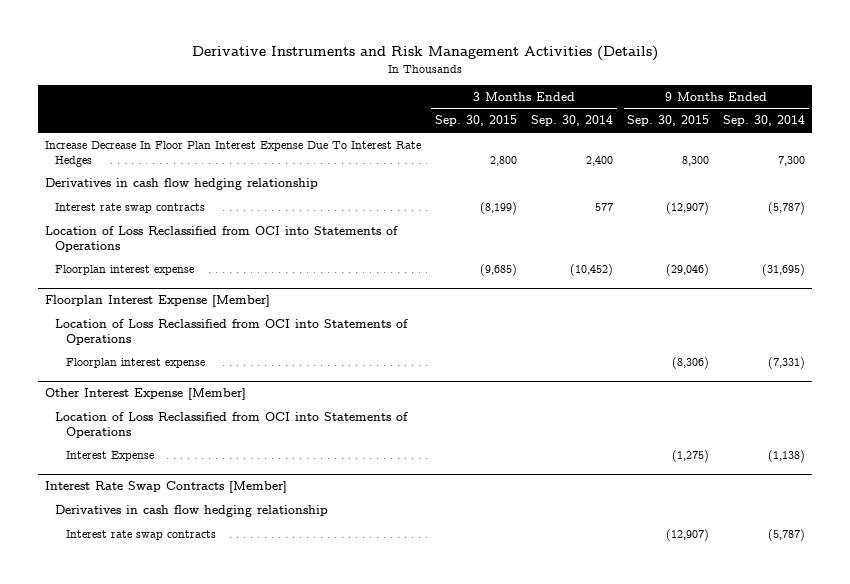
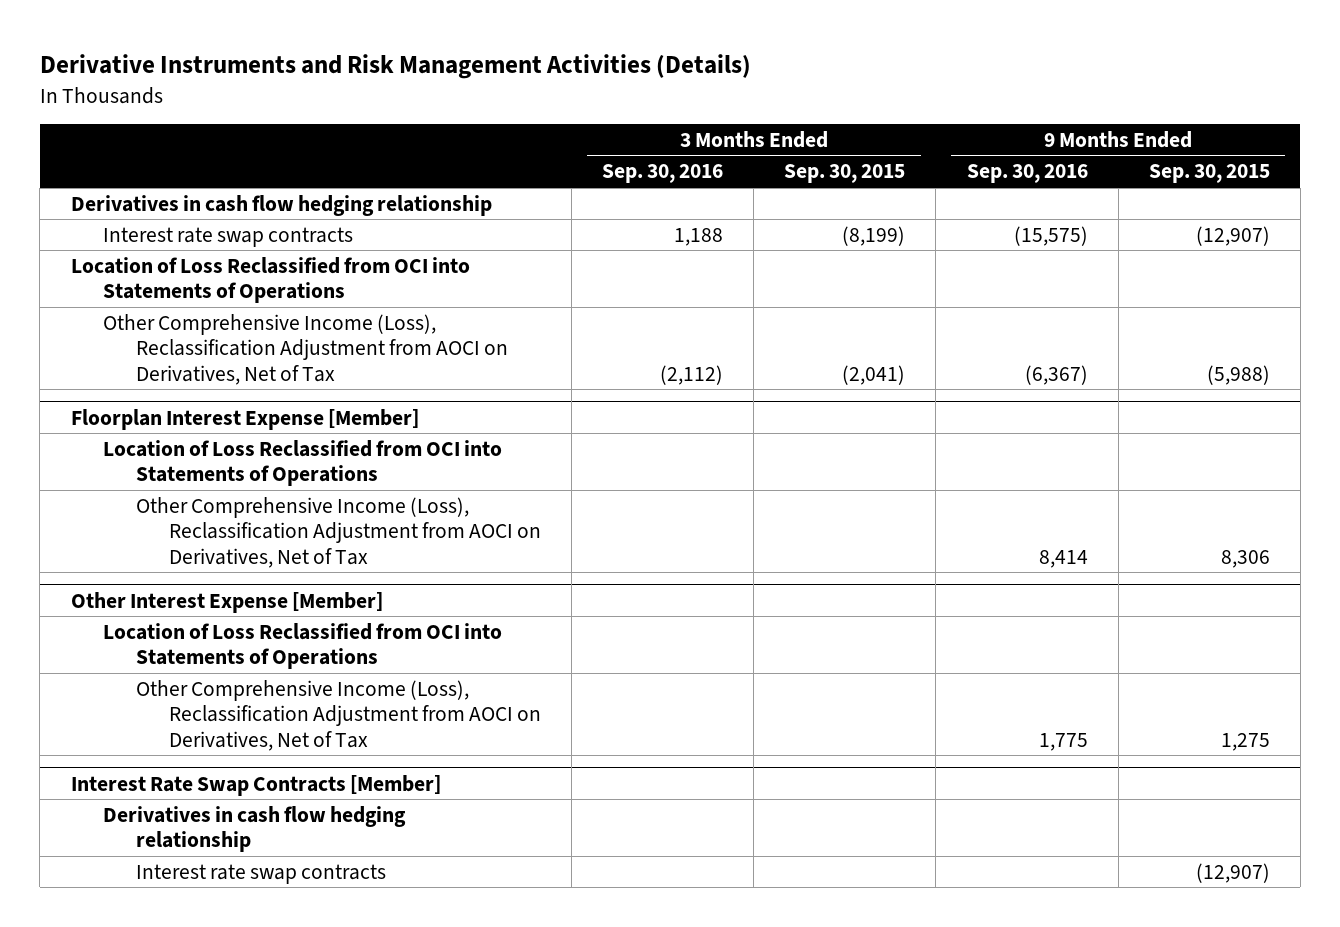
- | 3 Months Ended Sep. 30, 2015 | 3 Months Ended Sep. 30, 2014 | 9 Months Ended Sep. 30, 2015 | 9 Months Ended Sep. 30, 2014
+ | 3 Months Ended Sep. 30, 2016 | 3 Months Ended Sep. 30, 2015 | 9 Months Ended Sep. 30, 2016 | 9 Months Ended Sep. 30, 2015
- Increase Decrease In Floor Plan Interest Expense Due To Interest Rate Hedges | 2,800 | 2,400 | 8,300 | 7,300
- Floorplan interest expense | (9,685) | (10,452) | (29,046) | (31,695)
+ Other Comprehensive Income (Loss), Reclassification Adjustment from AOCI on Derivatives, Net of Tax | (2,112) | (2,041) | (6,367) | (5,988)
@ Floorplan Interest Expense [Member]
- Floorplan interest expense | | | (8,306) | (7,331)
+ Other Comprehensive Income (Loss), Reclassification Adjustment from AOCI on Derivatives, Net of Tax | | | 8,414 | 8,306
@ Other Interest Expense [Member]
- Interest Expense | | | (1,275) | (1,138)
+ Other Comprehensive Income (Loss), Reclassification Adjustment from AOCI on Derivatives, Net of Tax | | | 1,775 | 1,275

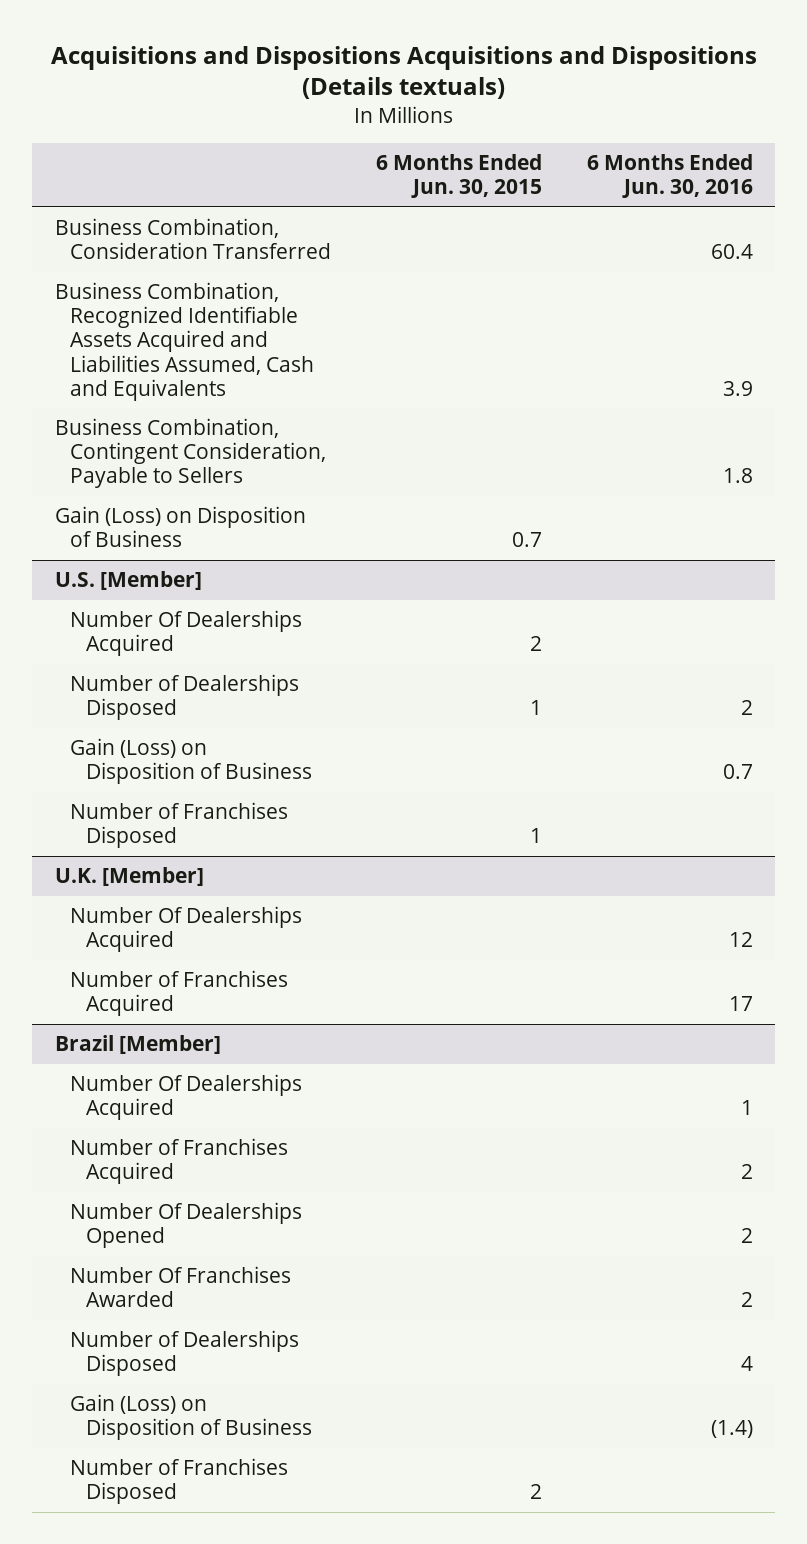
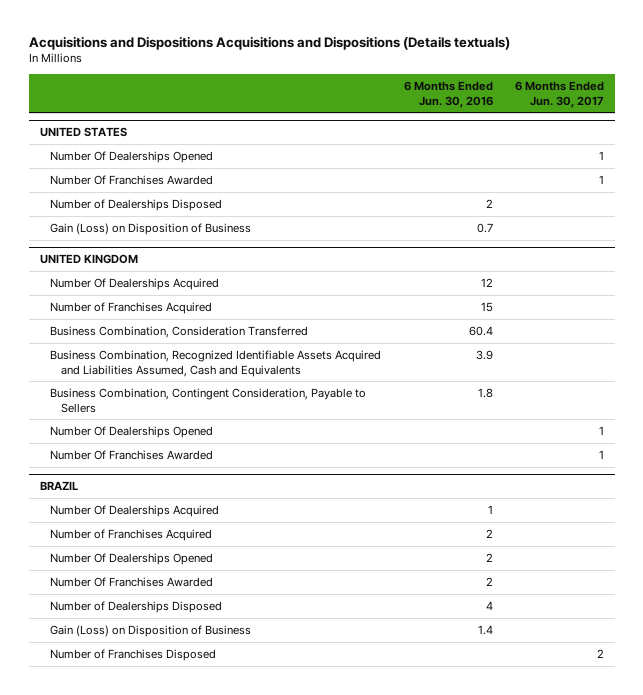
- | 6 Months Ended Jun. 30, 2015 | 6 Months Ended Jun. 30, 2016
+ | 6 Months Ended Jun. 30, 2016 | 6 Months Ended Jun. 30, 2017
- Business Combination, Consideration Transferred | | 60.4
- Business Combination, Recognized Identifiable Assets Acquired and Liabilities Assumed, Cash and Equivalents | | 3.9
- Business Combination, Contingent Consideration, Payable to Sellers | | 1.8
- Gain (Loss) on Disposition of Business | 0.7 |
- U.S. [Member]
- Number Of Dealerships Acquired | 2 |
+ UNITED STATES
+ Number Of Dealerships Opened | | 1
+ Number Of Franchises Awarded | | 1
- Number of Franchises Disposed | 1 |
- U.K. [Member]
+ UNITED KINGDOM
- Number of Franchises Acquired | | 17
- Brazil [Member]
+ Number of Franchises Acquired | 15 |
+ Business Combination, Consideration Transferred | 60.4 |
+ Business Combination, Recognized Identifiable Assets Acquired and Liabilities Assumed, Cash and Equivalents | 3.9 |
+ Business Combination, Contingent Consideration, Payable to Sellers | 1.8 |
+ Number Of Dealerships Opened | | 1
+ Number Of Franchises Awarded | | 1
+ BRAZIL
- Gain (Loss) on Disposition of Business | | (1.4)
+ Gain (Loss) on Disposition of Business | 1.4 |

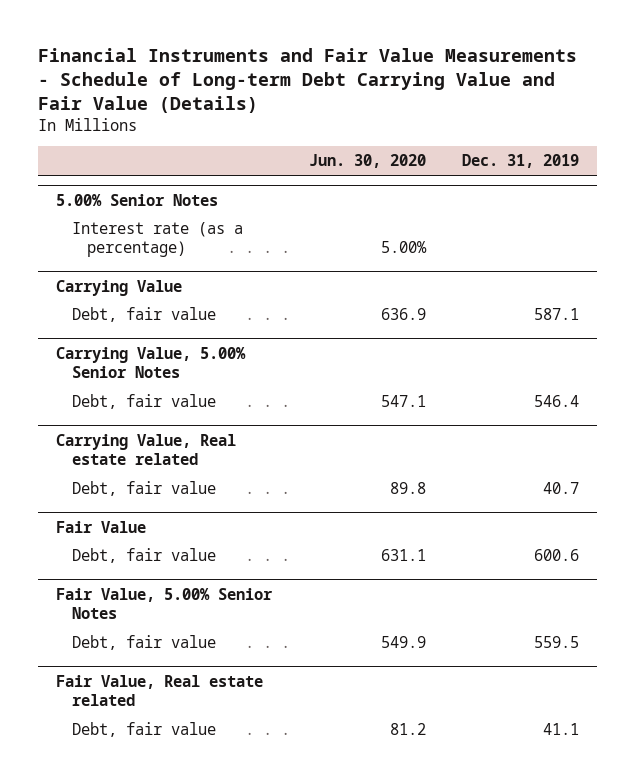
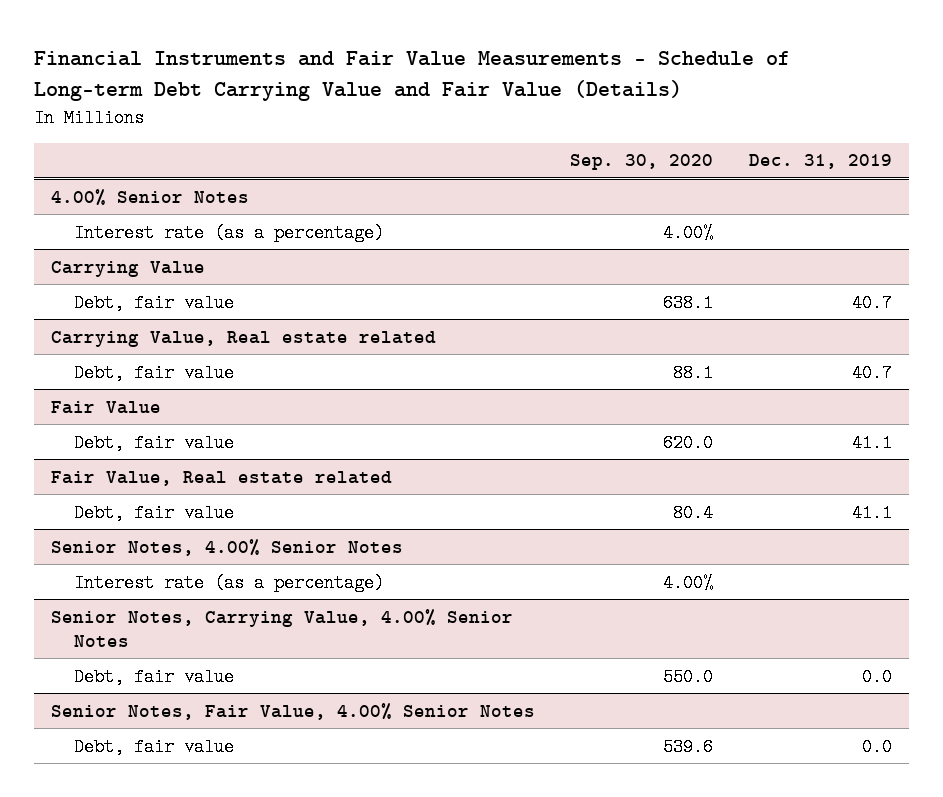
- | Jun. 30, 2020 | Dec. 31, 2019
+ | Sep. 30, 2020 | Dec. 31, 2019
- 5.00% Senior Notes
+ 4.00% Senior Notes
@ Carrying Value
- Debt, fair value | 636.9 | 587.1
- Carrying Value, 5.00% Senior Notes
- Debt, fair value | 547.1 | 546.4
@ Carrying Value
+ Debt, fair value | 638.1 | 40.7
@ Fair Value
- Debt, fair value | 631.1 | 600.6
- Fair Value, 5.00% Senior Notes
- Debt, fair value | 549.9 | 559.5
@ Fair Value
+ Debt, fair value | 620.0 | 41.1
+ Senior Notes, 4.00% Senior Notes
+ Interest rate (as a percentage) | 4.00% |
+ Senior Notes, Carrying Value, 4.00% Senior Notes
+ Debt, fair value | 550.0 | 0.0
+ Senior Notes, Fair Value, 4.00% Senior Notes
+ Debt, fair value | 539.6 | 0.0

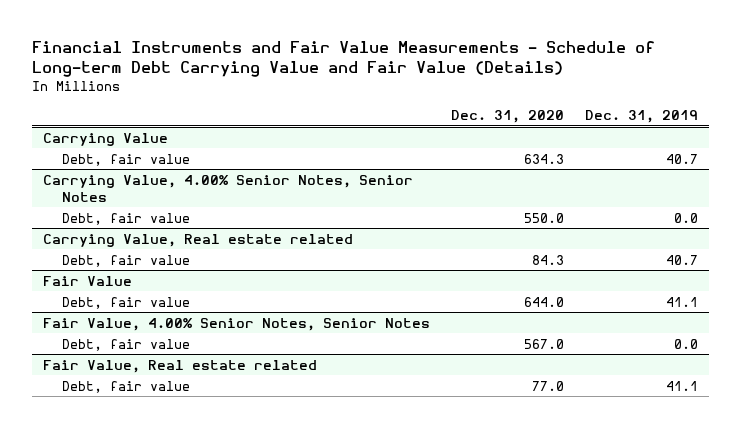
- | Sep. 30, 2020 | Dec. 31, 2019
+ | Dec. 31, 2020 | Dec. 31, 2019
- 4.00% Senior Notes
- Interest rate (as a percentage) | 4.00% |
+ Carrying Value, 4.00% Senior Notes, Senior Notes
+ Debt, fair value | 550.0 | 0.0
+ Fair Value, 4.00% Senior Notes, Senior Notes
+ Debt, fair value | 567.0 | 0.0
- Senior Notes, 4.00% Senior Notes
- Interest rate (as a percentage) | 4.00% |
- Senior Notes, Carrying Value, 4.00% Senior Notes
- Debt, fair value | 550.0 | 0.0
- Senior Notes, Fair Value, 4.00% Senior Notes
- Debt, fair value | 539.6 | 0.0

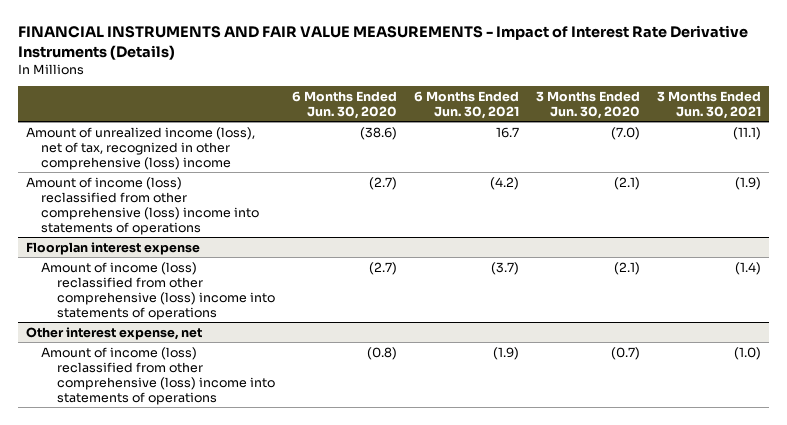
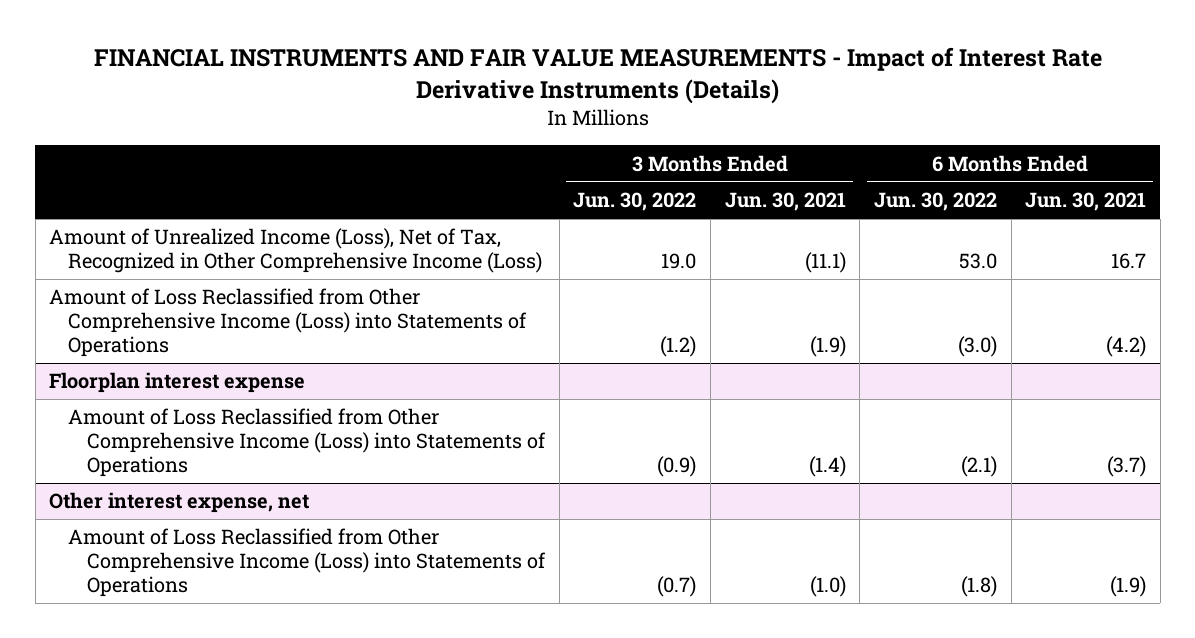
- | 6 Months Ended Jun. 30, 2020 | 6 Months Ended Jun. 30, 2021 | 3 Months Ended Jun. 30, 2020 | 3 Months Ended Jun. 30, 2021
+ | 3 Months Ended Jun. 30, 2022 | 3 Months Ended Jun. 30, 2021 | 6 Months Ended Jun. 30, 2022 | 6 Months Ended Jun. 30, 2021
- Amount of unrealized income (loss), net of tax, recognized in other comprehensive (loss) income | (38.6) | 16.7 | (7.0) | (11.1)
- Amount of income (loss) reclassified from other comprehensive (loss) income into statements of operations | (2.7) | (4.2) | (2.1) | (1.9)
+ Amount of Unrealized Income (Loss), Net of Tax, Recognized in Other Comprehensive Income (Loss) | 19.0 | (11.1) | 53.0 | 16.7
+ Amount of Loss Reclassified from Other Comprehensive Income (Loss) into Statements of Operations | (1.2) | (1.9) | (3.0) | (4.2)
@ Floorplan interest expense
- Amount of income (loss) reclassified from other comprehensive (loss) income into statements of operations | (2.7) | (3.7) | (2.1) | (1.4)
+ Amount of Loss Reclassified from Other Comprehensive Income (Loss) into Statements of Operations | (0.9) | (1.4) | (2.1) | (3.7)
@ Other interest expense, net
- Amount of income (loss) reclassified from other comprehensive (loss) income into statements of operations | (0.8) | (1.9) | (0.7) | (1.0)
+ Amount of Loss Reclassified from Other Comprehensive Income (Loss) into Statements of Operations | (0.7) | (1.0) | (1.8) | (1.9)

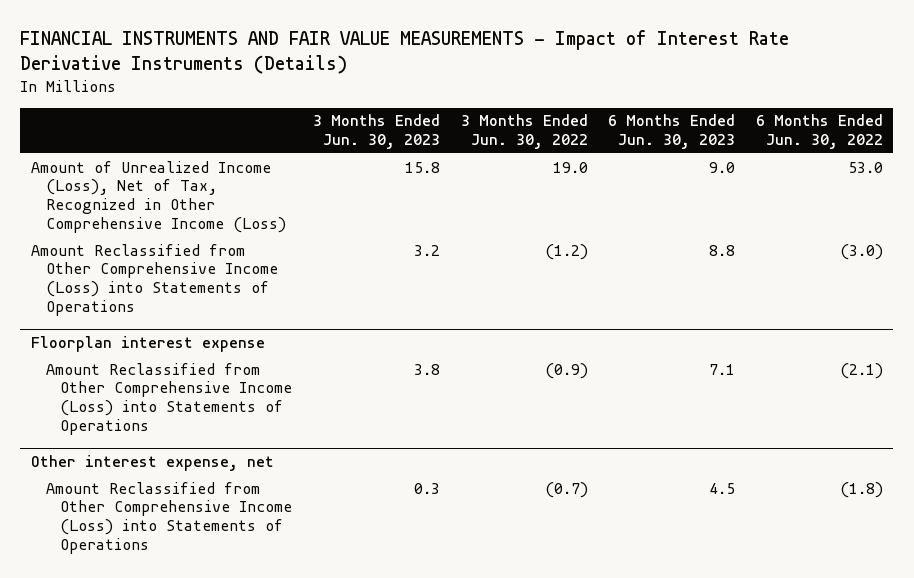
- | 3 Months Ended Jun. 30, 2022 | 3 Months Ended Jun. 30, 2021 | 6 Months Ended Jun. 30, 2022 | 6 Months Ended Jun. 30, 2021
+ | 3 Months Ended Jun. 30, 2023 | 3 Months Ended Jun. 30, 2022 | 6 Months Ended Jun. 30, 2023 | 6 Months Ended Jun. 30, 2022
- Amount of Loss Reclassified from Other Comprehensive Income (Loss) into Statements of Operations | (1.2) | (1.9) | (3.0) | (4.2)
+ Amount Reclassified from Other Comprehensive Income (Loss) into Statements of Operations | 3.2 | (1.2) | 8.8 | (3.0)
@ Floorplan interest expense
- Amount of Loss Reclassified from Other Comprehensive Income (Loss) into Statements of Operations | (0.9) | (1.4) | (2.1) | (3.7)
+ Amount Reclassified from Other Comprehensive Income (Loss) into Statements of Operations | 3.8 | (0.9) | 7.1 | (2.1)
@ Other interest expense, net
- Amount of Loss Reclassified from Other Comprehensive Income (Loss) into Statements of Operations | (0.7) | (1.0) | (1.8) | (1.9)
+ Amount Reclassified from Other Comprehensive Income (Loss) into Statements of Operations | 0.3 | (0.7) | 4.5 | (1.8)

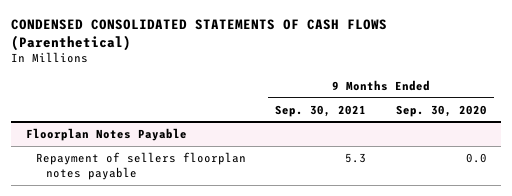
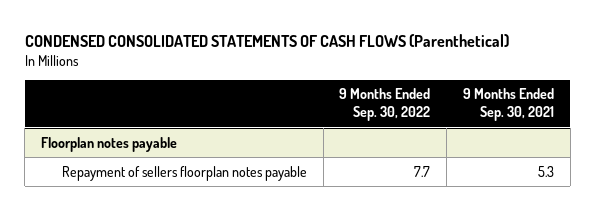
- | 9 Months Ended Sep. 30, 2021 | 9 Months Ended Sep. 30, 2020
+ | 9 Months Ended Sep. 30, 2022 | 9 Months Ended Sep. 30, 2021
- Floorplan Notes Payable
+ Floorplan notes payable

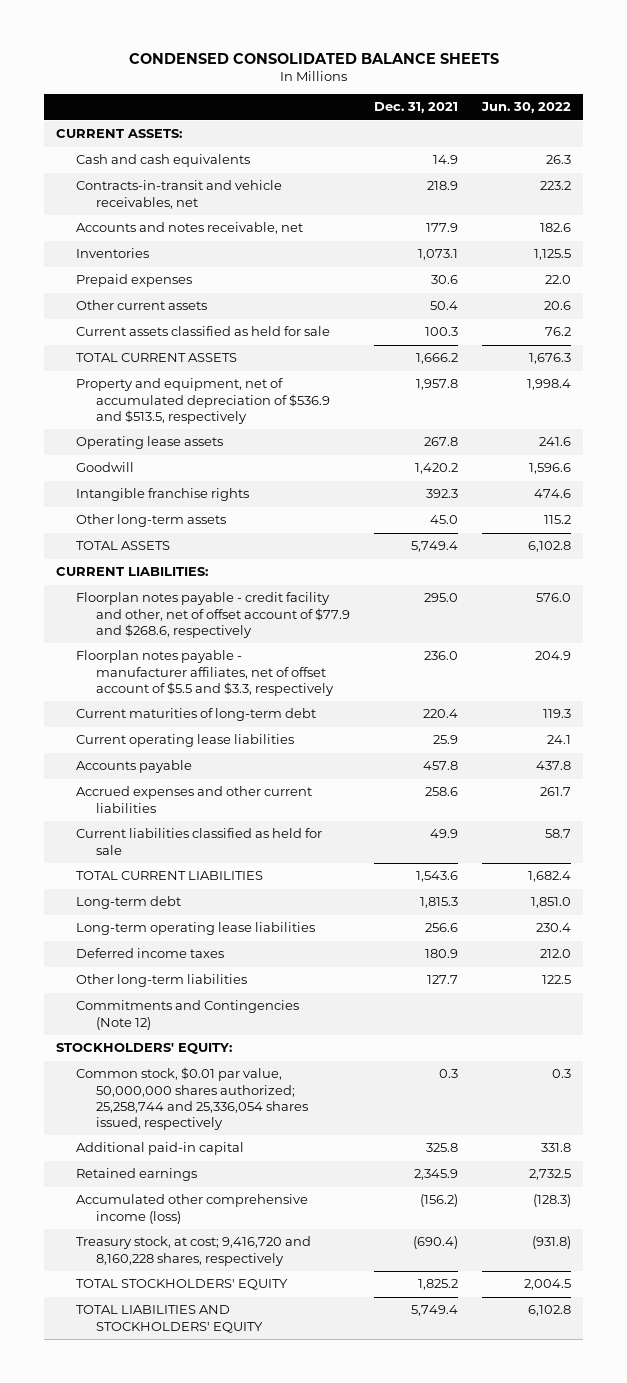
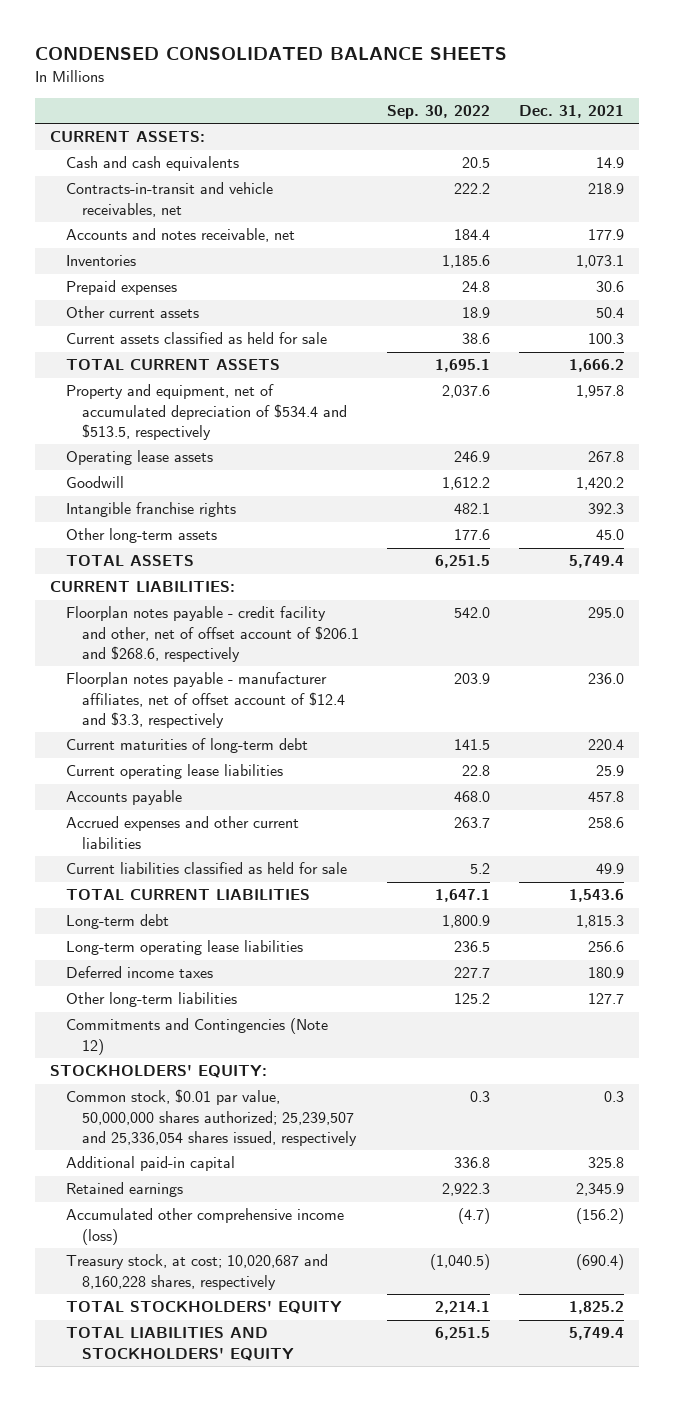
- | Dec. 31, 2021 | Jun. 30, 2022
+ | Sep. 30, 2022 | Dec. 31, 2021
- Property and equipment, net of accumulated depreciation of $536.9 and $513.5, respectively | 1,957.8 | 1,998.4
+ Property and equipment, net of accumulated depreciation of $534.4 and $513.5, respectively | 2,037.6 | 1,957.8
- Floorplan notes payable - credit facility and other, net of offset account of $77.9 and $268.6, respectively | 295.0 | 576.0
- Floorplan notes payable - manufacturer affiliates, net of offset account of $5.5 and $3.3, respectively | 236.0 | 204.9
+ Floorplan notes payable - credit facility and other, net of offset account of $206.1 and $268.6, respectively | 542.0 | 295.0
+ Floorplan notes payable - manufacturer affiliates, net of offset account of $12.4 and $3.3, respectively | 203.9 | 236.0
- Common stock, $0.01 par value, 50,000,000 shares authorized; 25,258,744 and 25,336,054 shares issued, respectively | 0.3 | 0.3
+ Common stock, $0.01 par value, 50,000,000 shares authorized; 25,239,507 and 25,336,054 shares issued, respectively | 0.3 | 0.3
- Treasury stock, at cost; 9,416,720 and 8,160,228 shares, respectively | (690.4) | (931.8)
+ Treasury stock, at cost; 10,020,687 and 8,160,228 shares, respectively | (1,040.5) | (690.4)

